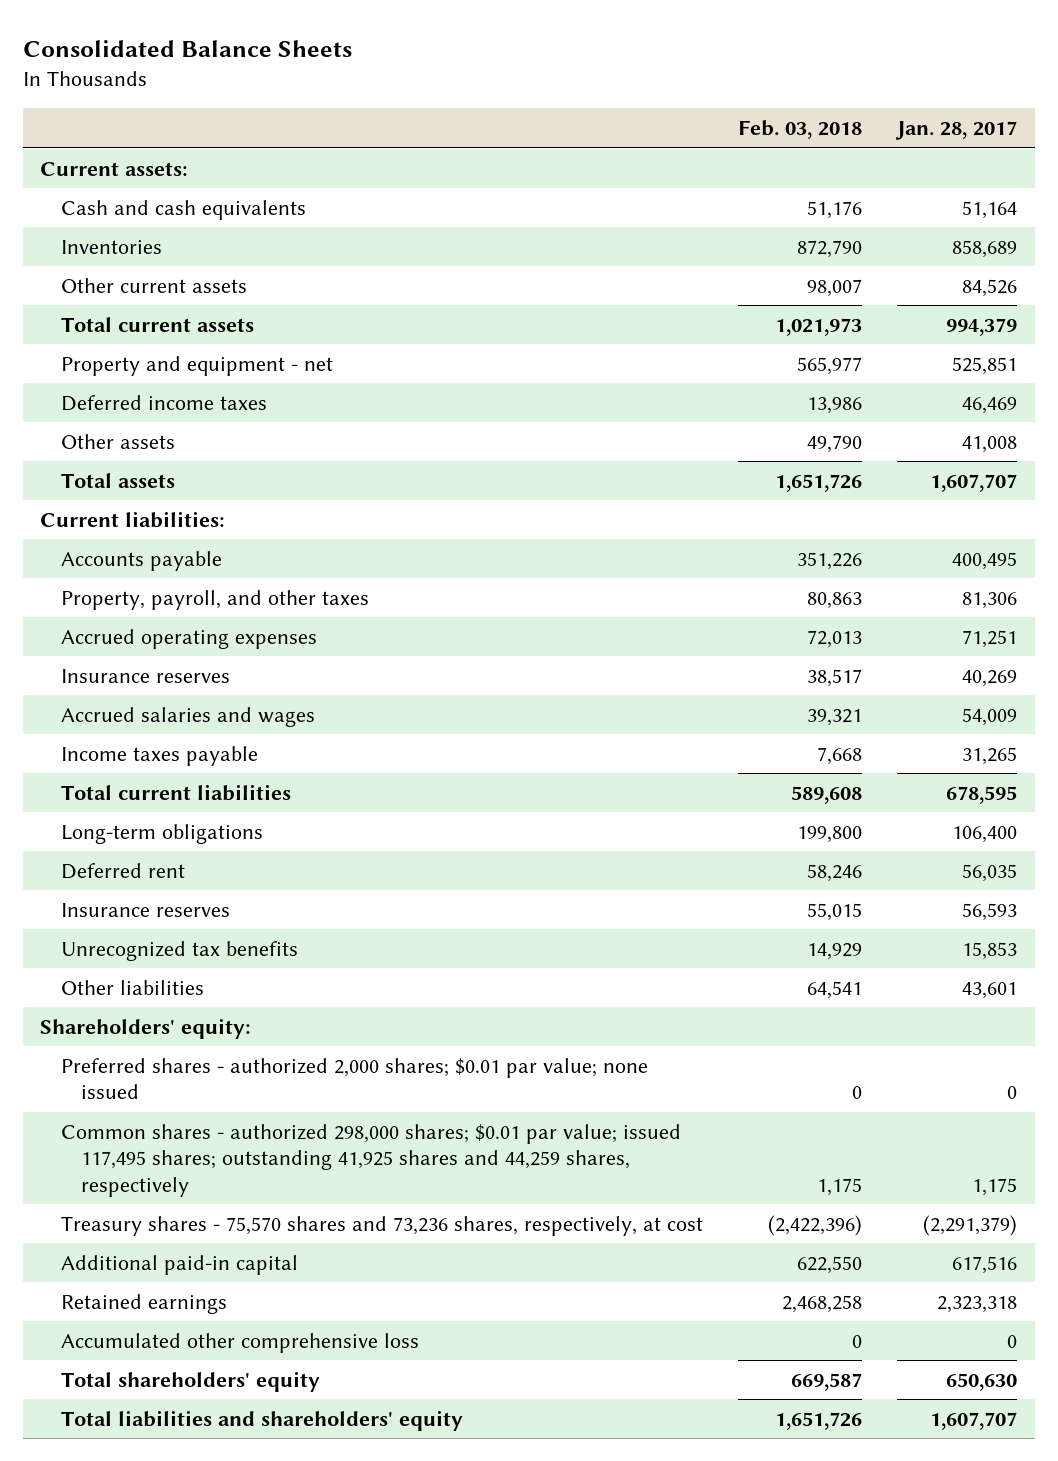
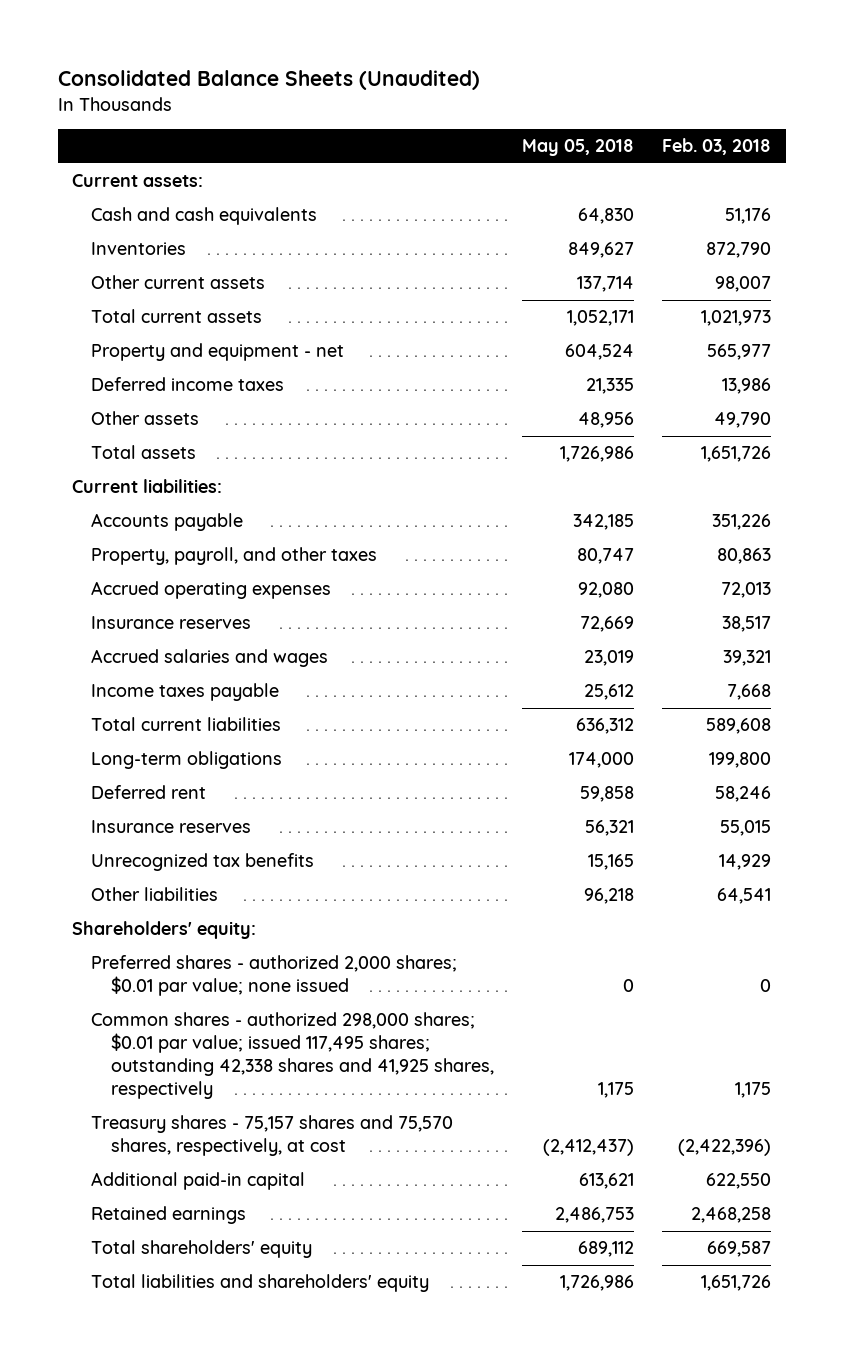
- Consolidated Balance Sheets
+ Consolidated Balance Sheets (Unaudited)
- | Feb. 03, 2018 | Jan. 28, 2017
+ | May 05, 2018 | Feb. 03, 2018
- Common shares - authorized 298,000 shares; $0.01 par value; issued 117,495 shares; outstanding 41,925 shares and 44,259 shares, respectively | 1,175 | 1,175
- Treasury shares - 75,570 shares and 73,236 shares, respectively, at cost | (2,422,396) | (2,291,379)
+ Common shares - authorized 298,000 shares; $0.01 par value; issued 117,495 shares; outstanding 42,338 shares and 41,925 shares, respectively | 1,175 | 1,175
+ Treasury shares - 75,157 shares and 75,570 shares, respectively, at cost | (2,412,437) | (2,422,396)
- Accumulated other comprehensive loss | 0 | 0

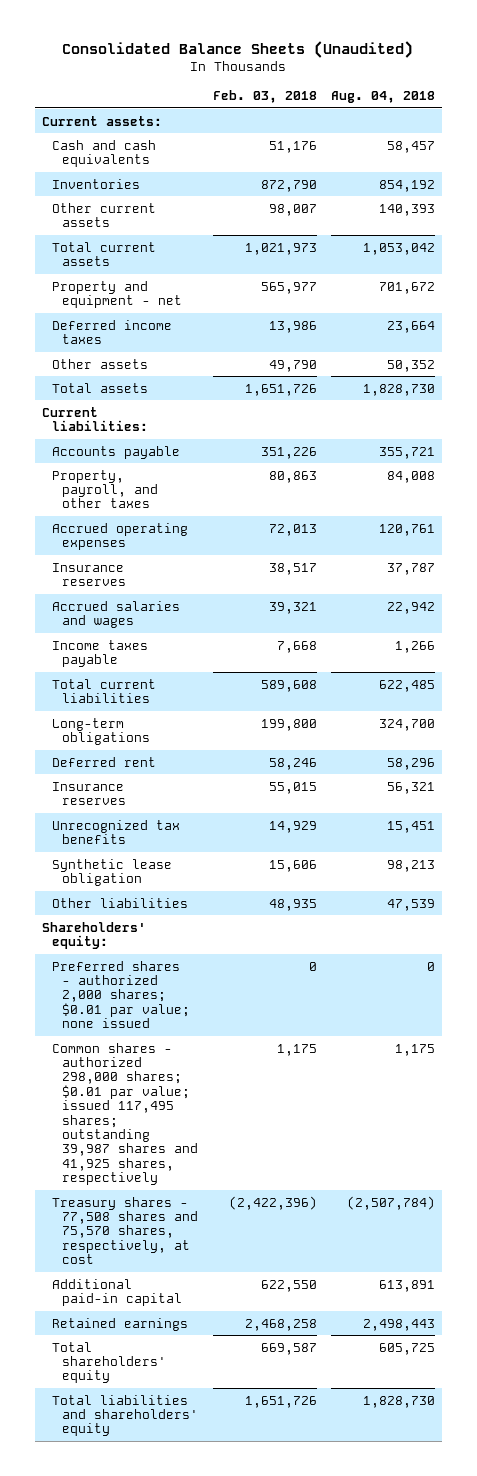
- | May 05, 2018 | Feb. 03, 2018
+ | Feb. 03, 2018 | Aug. 04, 2018
- Other liabilities | 96,218 | 64,541
+ Synthetic lease obligation | 15,606 | 98,213
+ Other liabilities | 48,935 | 47,539
- Common shares - authorized 298,000 shares; $0.01 par value; issued 117,495 shares; outstanding 42,338 shares and 41,925 shares, respectively | 1,175 | 1,175
- Treasury shares - 75,157 shares and 75,570 shares, respectively, at cost | (2,412,437) | (2,422,396)
+ Common shares - authorized 298,000 shares; $0.01 par value; issued 117,495 shares; outstanding 39,987 shares and 41,925 shares, respectively | 1,175 | 1,175
+ Treasury shares - 77,508 shares and 75,570 shares, respectively, at cost | (2,422,396) | (2,507,784)

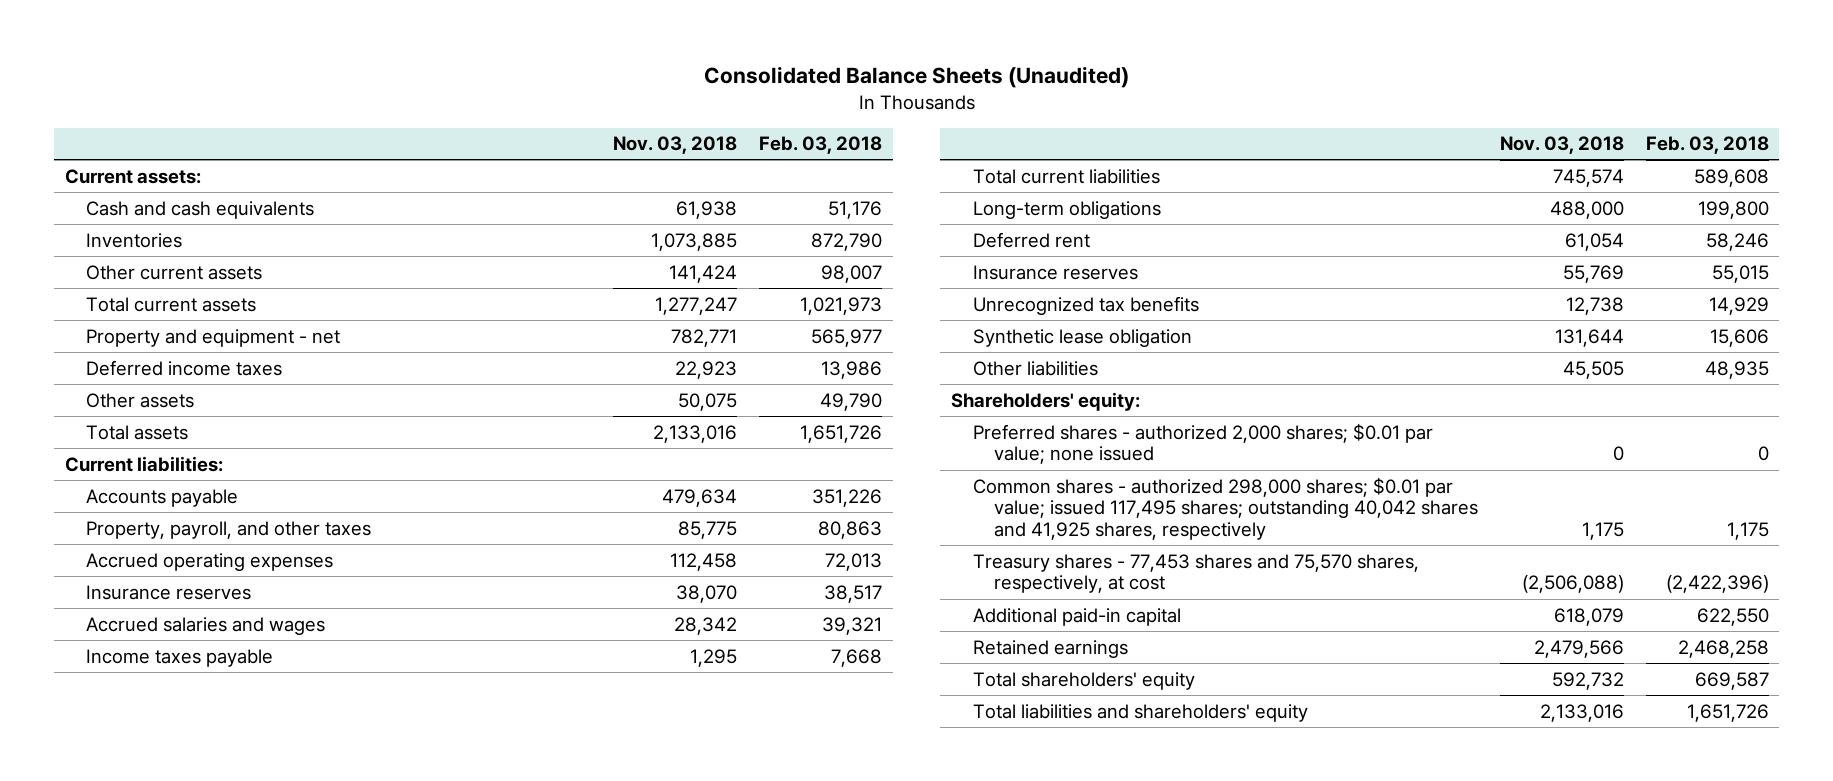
- | Feb. 03, 2018 | Aug. 04, 2018
+ | Nov. 03, 2018 | Feb. 03, 2018
- Common shares - authorized 298,000 shares; $0.01 par value; issued 117,495 shares; outstanding 39,987 shares and 41,925 shares, respectively | 1,175 | 1,175
- Treasury shares - 77,508 shares and 75,570 shares, respectively, at cost | (2,422,396) | (2,507,784)
+ Common shares - authorized 298,000 shares; $0.01 par value; issued 117,495 shares; outstanding 40,042 shares and 41,925 shares, respectively | 1,175 | 1,175
+ Treasury shares - 77,453 shares and 75,570 shares, respectively, at cost | (2,506,088) | (2,422,396)

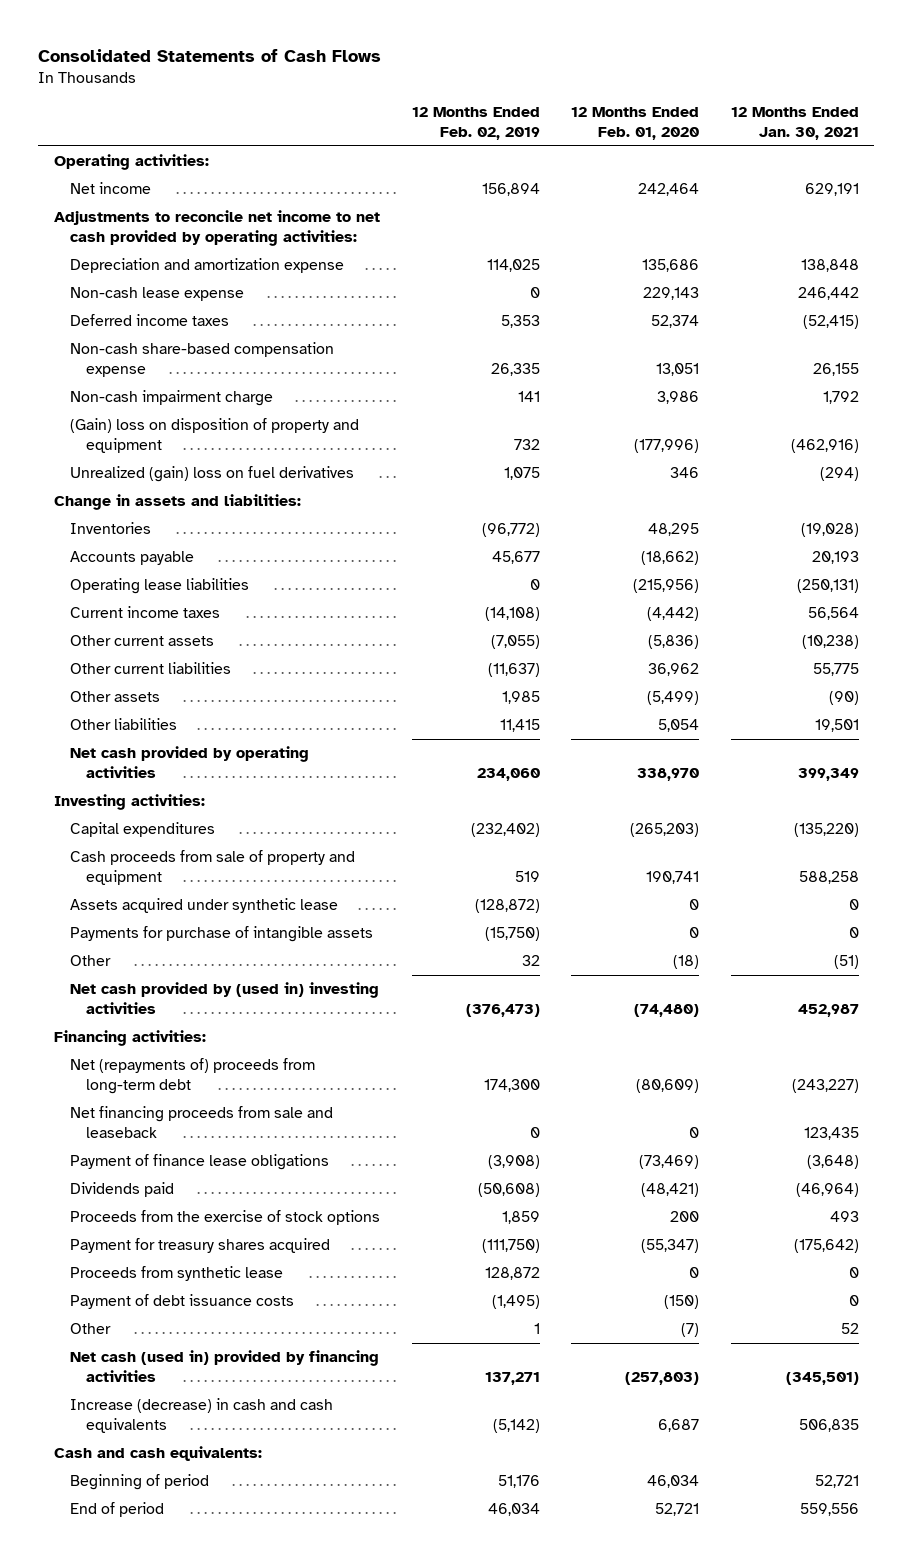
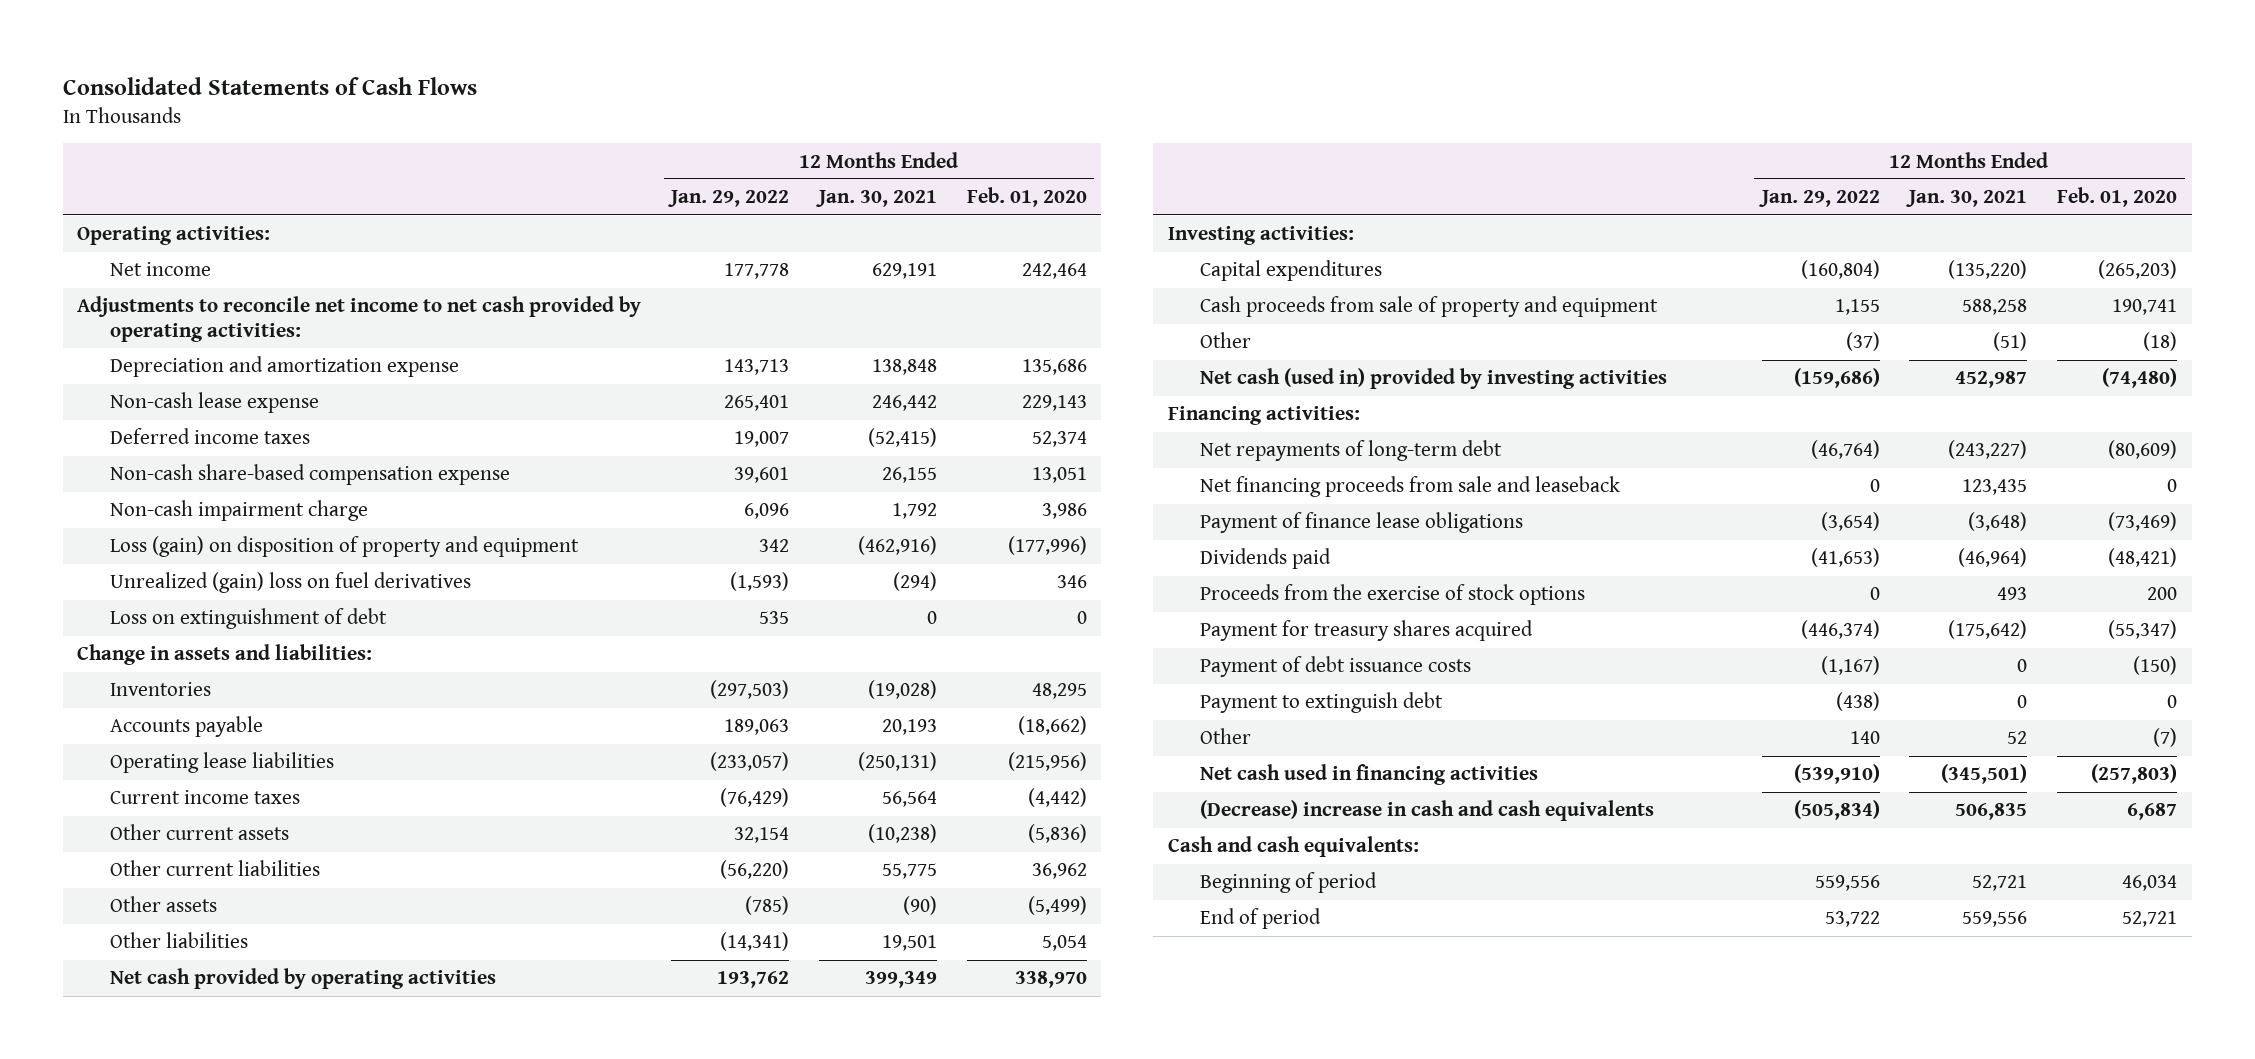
- | 12 Months Ended Feb. 02, 2019 | 12 Months Ended Feb. 01, 2020 | 12 Months Ended Jan. 30, 2021
+ | 12 Months Ended Jan. 29, 2022 | 12 Months Ended Jan. 30, 2021 | 12 Months Ended Feb. 01, 2020
- (Gain) loss on disposition of property and equipment | 732 | (177,996) | (462,916)
+ Loss (gain) on disposition of property and equipment | 342 | (462,916) | (177,996)
+ Loss on extinguishment of debt | 535 | 0 | 0
- Assets acquired under synthetic lease | (128,872) | 0 | 0
- Payments for purchase of intangible assets | (15,750) | 0 | 0
- Net cash provided by (used in) investing activities | (376,473) | (74,480) | 452,987
+ Net cash (used in) provided by investing activities | (159,686) | 452,987 | (74,480)
- Net (repayments of) proceeds from long-term debt | 174,300 | (80,609) | (243,227)
+ Net repayments of long-term debt | (46,764) | (243,227) | (80,609)
- Proceeds from synthetic lease | 128,872 | 0 | 0
+ Payment to extinguish debt | (438) | 0 | 0
- Net cash (used in) provided by financing activities | 137,271 | (257,803) | (345,501)
- Increase (decrease) in cash and cash equivalents | (5,142) | 6,687 | 506,835
+ Net cash used in financing activities | (539,910) | (345,501) | (257,803)
+ (Decrease) increase in cash and cash equivalents | (505,834) | 506,835 | 6,687

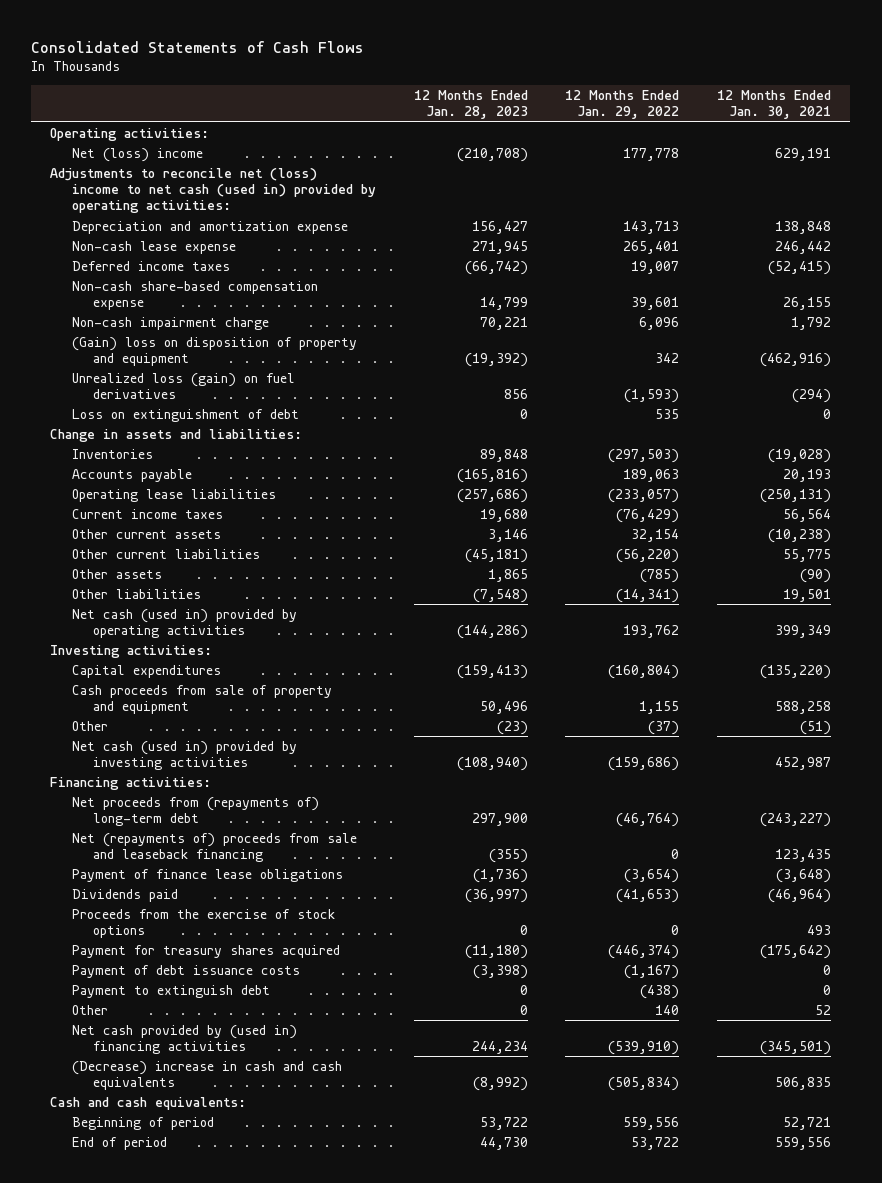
- | 12 Months Ended Jan. 29, 2022 | 12 Months Ended Jan. 30, 2021 | 12 Months Ended Feb. 01, 2020
+ | 12 Months Ended Jan. 28, 2023 | 12 Months Ended Jan. 29, 2022 | 12 Months Ended Jan. 30, 2021
- Net income | 177,778 | 629,191 | 242,464
- Adjustments to reconcile net income to net cash provided by operating activities:
+ Net (loss) income | (210,708) | 177,778 | 629,191
+ Adjustments to reconcile net (loss) income to net cash (used in) provided by operating activities:
- Loss (gain) on disposition of property and equipment | 342 | (462,916) | (177,996)
- Unrealized (gain) loss on fuel derivatives | (1,593) | (294) | 346
+ (Gain) loss on disposition of property and equipment | (19,392) | 342 | (462,916)
+ Unrealized loss (gain) on fuel derivatives | 856 | (1,593) | (294)
- Net cash provided by operating activities | 193,762 | 399,349 | 338,970
+ Net cash (used in) provided by operating activities | (144,286) | 193,762 | 399,349
- Net repayments of long-term debt | (46,764) | (243,227) | (80,609)
- Net financing proceeds from sale and leaseback | 0 | 123,435 | 0
+ Net proceeds from (repayments of) long-term debt | 297,900 | (46,764) | (243,227)
+ Net (repayments of) proceeds from sale and leaseback financing | (355) | 0 | 123,435
- Net cash used in financing activities | (539,910) | (345,501) | (257,803)
+ Net cash provided by (used in) financing activities | 244,234 | (539,910) | (345,501)

